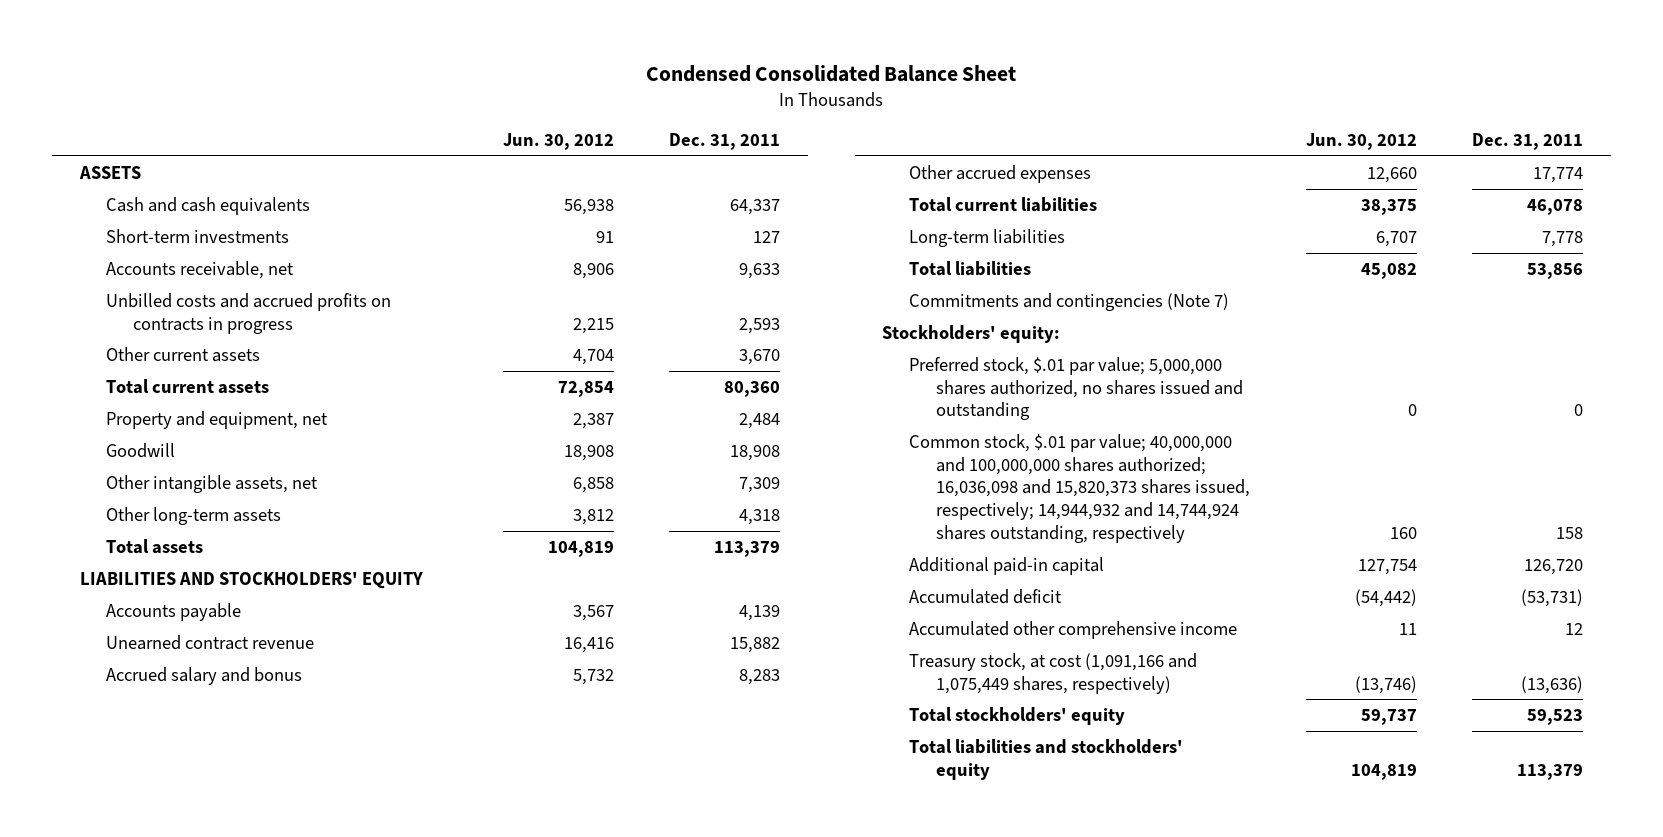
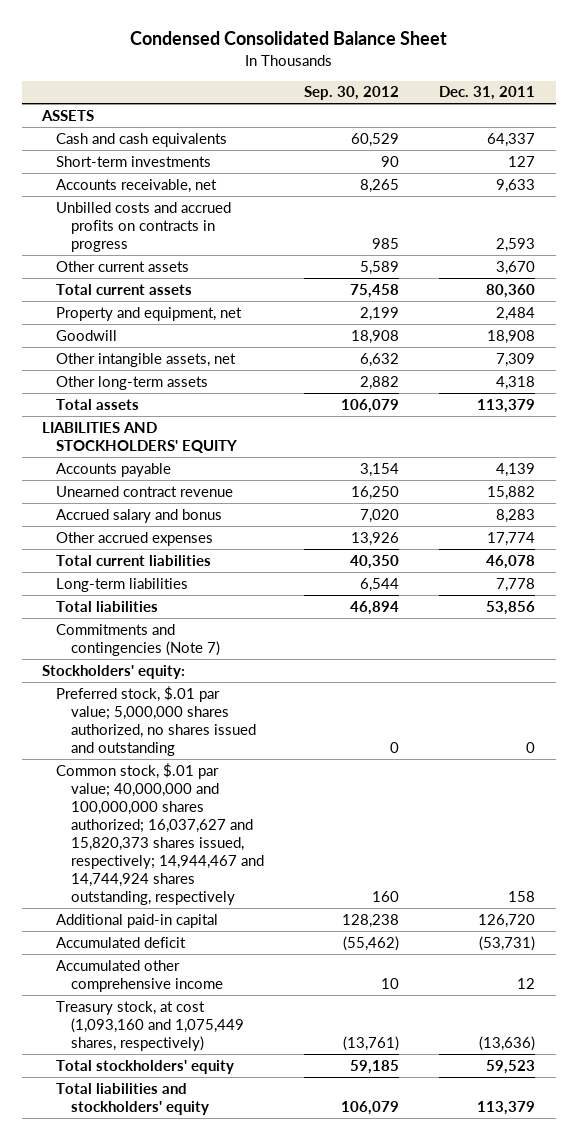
- | Jun. 30, 2012 | Dec. 31, 2011
+ | Sep. 30, 2012 | Dec. 31, 2011
- Common stock, $.01 par value; 40,000,000 and 100,000,000 shares authorized; 16,036,098 and 15,820,373 shares issued, respectively; 14,944,932 and 14,744,924 shares outstanding, respectively | 160 | 158
+ Common stock, $.01 par value; 40,000,000 and 100,000,000 shares authorized; 16,037,627 and 15,820,373 shares issued, respectively; 14,944,467 and 14,744,924 shares outstanding, respectively | 160 | 158
- Treasury stock, at cost (1,091,166 and 1,075,449 shares, respectively) | (13,746) | (13,636)
+ Treasury stock, at cost (1,093,160 and 1,075,449 shares, respectively) | (13,761) | (13,636)

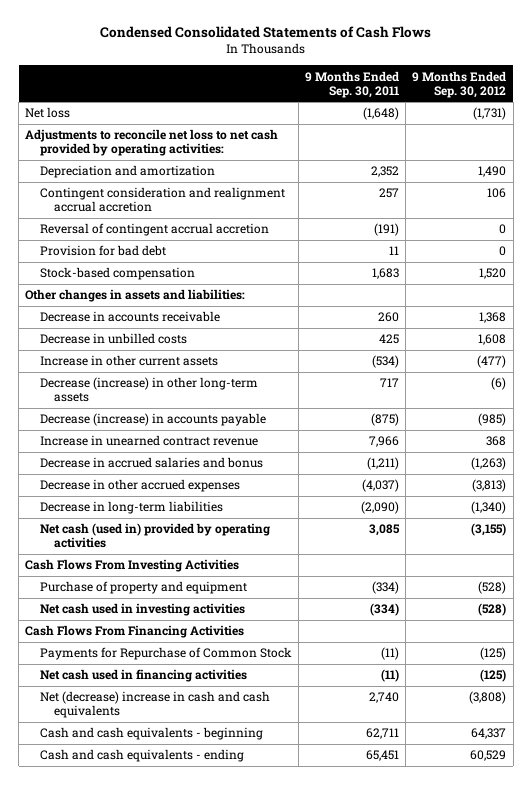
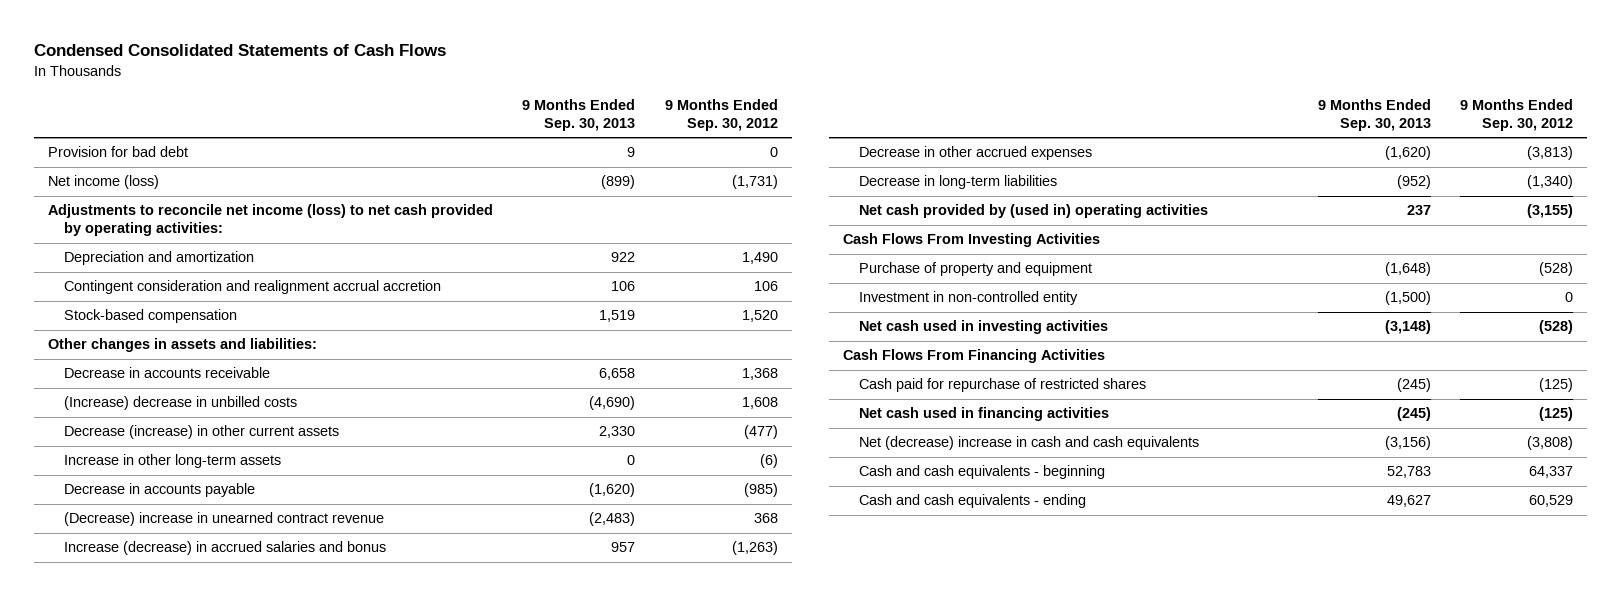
- | 9 Months Ended Sep. 30, 2011 | 9 Months Ended Sep. 30, 2012
+ | 9 Months Ended Sep. 30, 2013 | 9 Months Ended Sep. 30, 2012
- Net loss | (1,648) | (1,731)
- Adjustments to reconcile net loss to net cash provided by operating activities:
moved up: Provision for bad debt | 9 | 0
+ Net income (loss) | (899) | (1,731)
+ Adjustments to reconcile net income (loss) to net cash provided by operating activities:
- Reversal of contingent accrual accretion | (191) | 0
- Decrease in unbilled costs | 425 | 1,608
- Increase in other current assets | (534) | (477)
- Decrease (increase) in other long-term assets | 717 | (6)
- Decrease (increase) in accounts payable | (875) | (985)
- Increase in unearned contract revenue | 7,966 | 368
- Decrease in accrued salaries and bonus | (1,211) | (1,263)
+ (Increase) decrease in unbilled costs | (4,690) | 1,608
+ Decrease (increase) in other current assets | 2,330 | (477)
+ Increase in other long-term assets | 0 | (6)
+ Decrease in accounts payable | (1,620) | (985)
+ (Decrease) increase in unearned contract revenue | (2,483) | 368
+ Increase (decrease) in accrued salaries and bonus | 957 | (1,263)
- Net cash (used in) provided by operating activities | 3,085 | (3,155)
+ Net cash provided by (used in) operating activities | 237 | (3,155)
+ Investment in non-controlled entity | (1,500) | 0
- Payments for Repurchase of Common Stock | (11) | (125)
+ Cash paid for repurchase of restricted shares | (245) | (125)

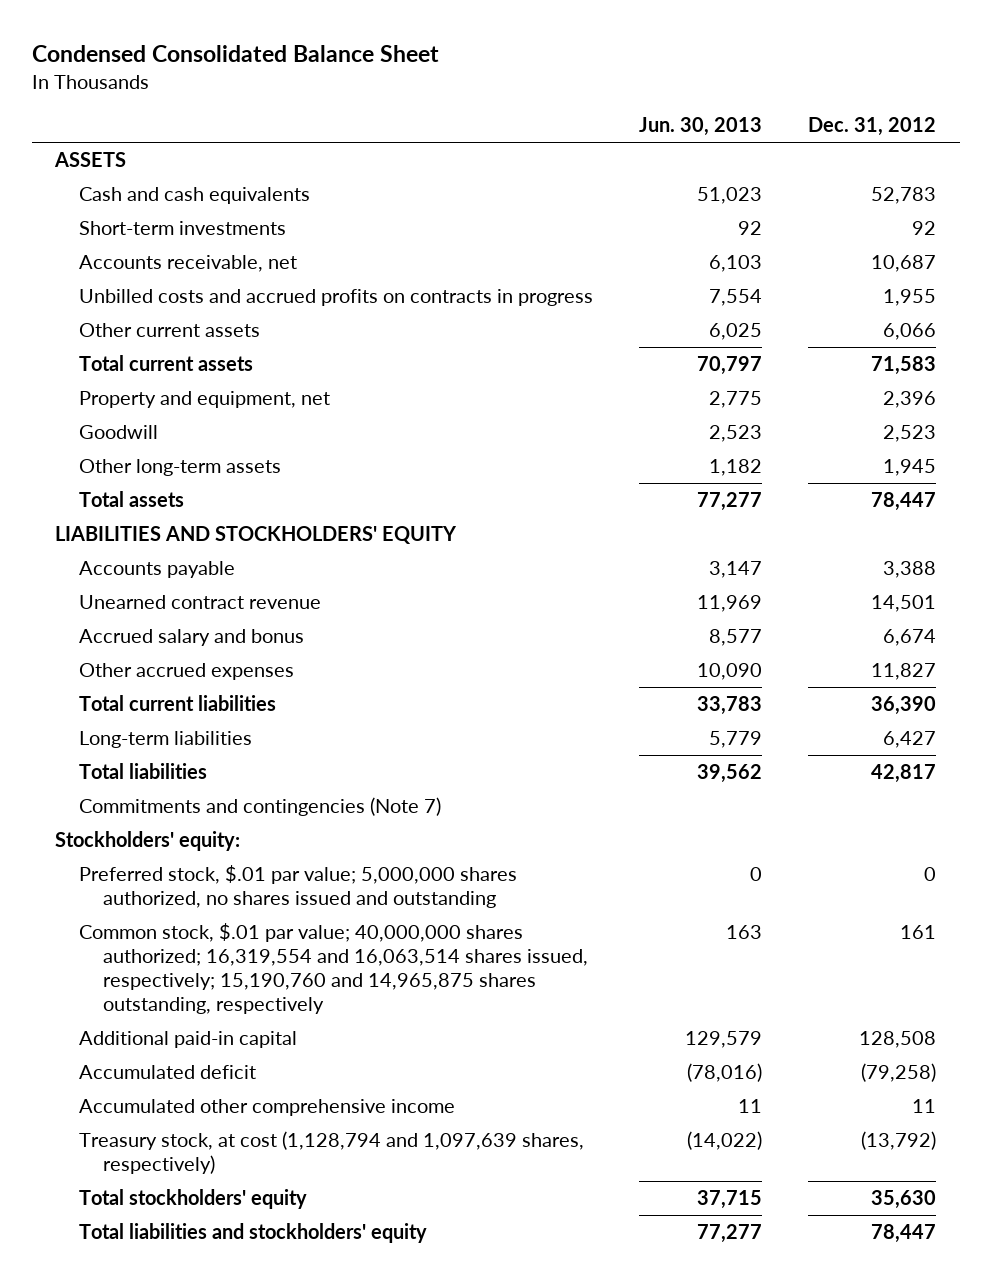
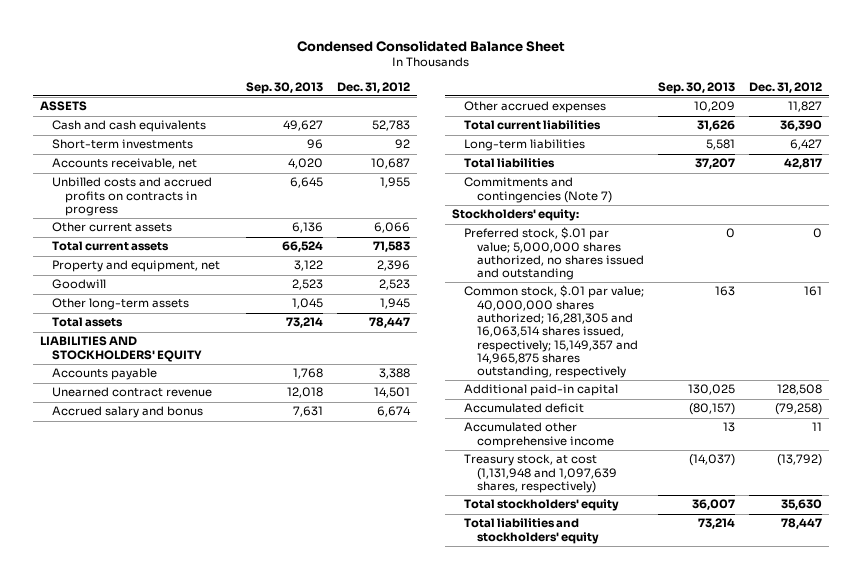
- | Jun. 30, 2013 | Dec. 31, 2012
+ | Sep. 30, 2013 | Dec. 31, 2012
- Common stock, $.01 par value; 40,000,000 shares authorized; 16,319,554 and 16,063,514 shares issued, respectively; 15,190,760 and 14,965,875 shares outstanding, respectively | 163 | 161
+ Common stock, $.01 par value; 40,000,000 shares authorized; 16,281,305 and 16,063,514 shares issued, respectively; 15,149,357 and 14,965,875 shares outstanding, respectively | 163 | 161
- Treasury stock, at cost (1,128,794 and 1,097,639 shares, respectively) | (14,022) | (13,792)
+ Treasury stock, at cost (1,131,948 and 1,097,639 shares, respectively) | (14,037) | (13,792)

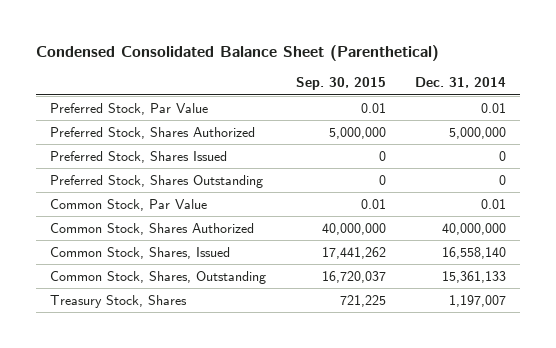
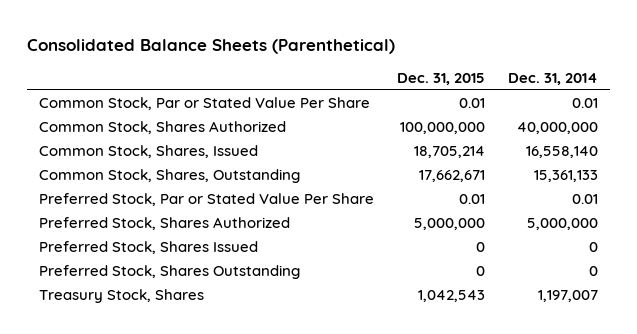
- Condensed Consolidated Balance Sheet (Parenthetical)
+ Consolidated Balance Sheets (Parenthetical)
- | Sep. 30, 2015 | Dec. 31, 2014
+ | Dec. 31, 2015 | Dec. 31, 2014
- Preferred Stock, Par Value | 0.01 | 0.01
- Common Stock, Par Value | 0.01 | 0.01
+ Common Stock, Par or Stated Value Per Share | 0.01 | 0.01
+ Preferred Stock, Par or Stated Value Per Share | 0.01 | 0.01
moved down: Preferred Stock, Shares Authorized | 5,000,000 | 5,000,000
moved down: Preferred Stock, Shares Issued | 0 | 0
moved down: Preferred Stock, Shares Outstanding | 0 | 0

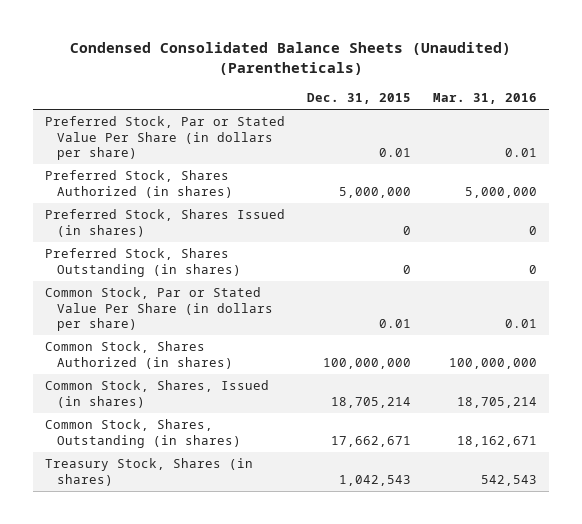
- Consolidated Balance Sheets (Parenthetical)
+ Condensed Consolidated Balance Sheets (Unaudited) (Parentheticals)
- | Dec. 31, 2015 | Dec. 31, 2014
+ | Dec. 31, 2015 | Mar. 31, 2016
- Common Stock, Par or Stated Value Per Share | 0.01 | 0.01
- Common Stock, Shares Authorized | 100,000,000 | 40,000,000
- Common Stock, Shares, Issued | 18,705,214 | 16,558,140
- Common Stock, Shares, Outstanding | 17,662,671 | 15,361,133
- Preferred Stock, Par or Stated Value Per Share | 0.01 | 0.01
- Preferred Stock, Shares Authorized | 5,000,000 | 5,000,000
- Preferred Stock, Shares Issued | 0 | 0
- Preferred Stock, Shares Outstanding | 0 | 0
- Treasury Stock, Shares | 1,042,543 | 1,197,007
+ Preferred Stock, Par or Stated Value Per Share (in dollars per share) | 0.01 | 0.01
+ Preferred Stock, Shares Authorized (in shares) | 5,000,000 | 5,000,000
+ Preferred Stock, Shares Issued (in shares) | 0 | 0
+ Preferred Stock, Shares Outstanding (in shares) | 0 | 0
+ Common Stock, Par or Stated Value Per Share (in dollars per share) | 0.01 | 0.01
+ Common Stock, Shares Authorized (in shares) | 100,000,000 | 100,000,000
+ Common Stock, Shares, Issued (in shares) | 18,705,214 | 18,705,214
+ Common Stock, Shares, Outstanding (in shares) | 17,662,671 | 18,162,671
+ Treasury Stock, Shares (in shares) | 1,042,543 | 542,543

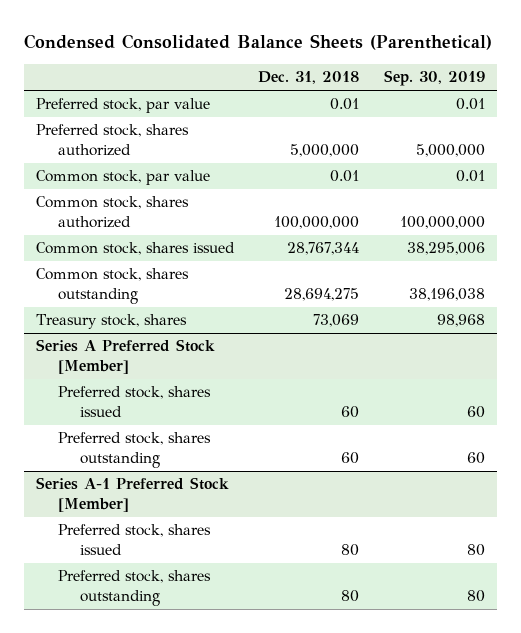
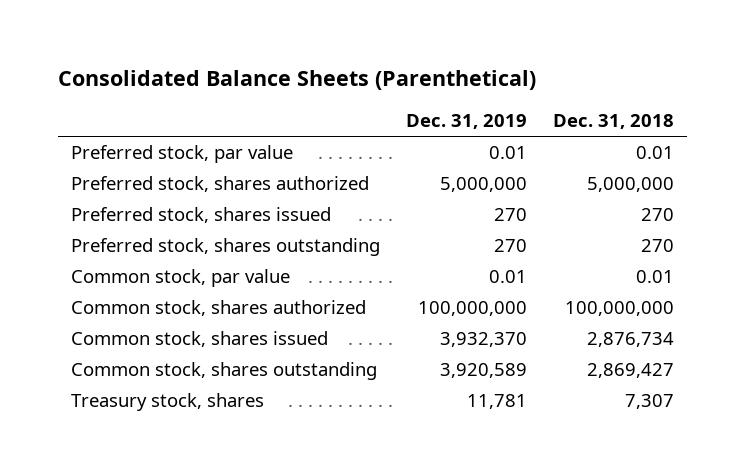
- Condensed Consolidated Balance Sheets (Parenthetical)
+ Consolidated Balance Sheets (Parenthetical)
- | Dec. 31, 2018 | Sep. 30, 2019
+ | Dec. 31, 2019 | Dec. 31, 2018
+ Preferred stock, shares issued | 270 | 270
+ Preferred stock, shares outstanding | 270 | 270
- Common stock, shares issued | 28,767,344 | 38,295,006
- Common stock, shares outstanding | 28,694,275 | 38,196,038
- Treasury stock, shares | 73,069 | 98,968
- Series A Preferred Stock [Member]
- Preferred stock, shares issued | 60 | 60
- Preferred stock, shares outstanding | 60 | 60
- Series A-1 Preferred Stock [Member]
- Preferred stock, shares issued | 80 | 80
- Preferred stock, shares outstanding | 80 | 80
+ Common stock, shares issued | 3,932,370 | 2,876,734
+ Common stock, shares outstanding | 3,920,589 | 2,869,427
+ Treasury stock, shares | 11,781 | 7,307

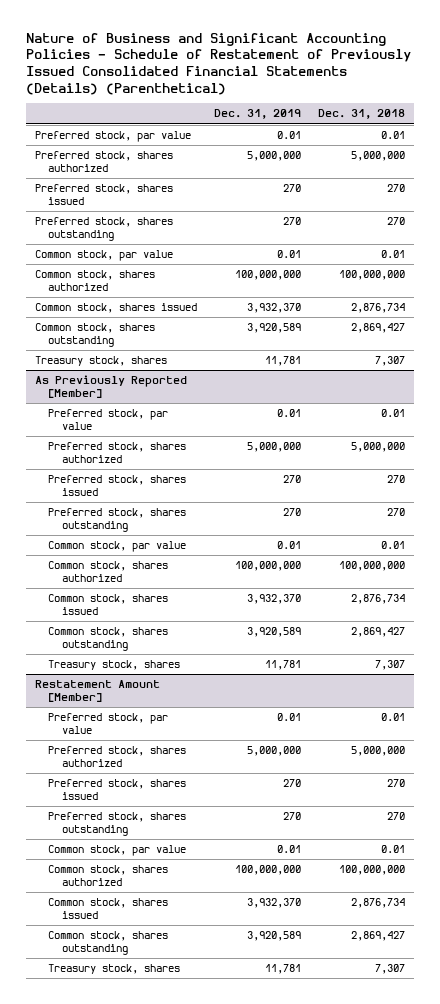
- Consolidated Balance Sheets (Parenthetical)
+ Nature of Business and Significant Accounting Policies - Schedule of Restatement of Previously Issued Consolidated Financial Statements (Details) (Parenthetical)
+ As Previously Reported [Member]
+ Preferred stock, par value | 0.01 | 0.01
+ Preferred stock, shares authorized | 5,000,000 | 5,000,000
+ Preferred stock, shares issued | 270 | 270
+ Preferred stock, shares outstanding | 270 | 270
+ Common stock, par value | 0.01 | 0.01
+ Common stock, shares authorized | 100,000,000 | 100,000,000
+ Common stock, shares issued | 3,932,370 | 2,876,734
+ Common stock, shares outstanding | 3,920,589 | 2,869,427
+ Treasury stock, shares | 11,781 | 7,307
+ Restatement Amount [Member]
+ Preferred stock, par value | 0.01 | 0.01
+ Preferred stock, shares authorized | 5,000,000 | 5,000,000
+ Preferred stock, shares issued | 270 | 270
+ Preferred stock, shares outstanding | 270 | 270
+ Common stock, par value | 0.01 | 0.01
+ Common stock, shares authorized | 100,000,000 | 100,000,000
+ Common stock, shares issued | 3,932,370 | 2,876,734
+ Common stock, shares outstanding | 3,920,589 | 2,869,427
+ Treasury stock, shares | 11,781 | 7,307

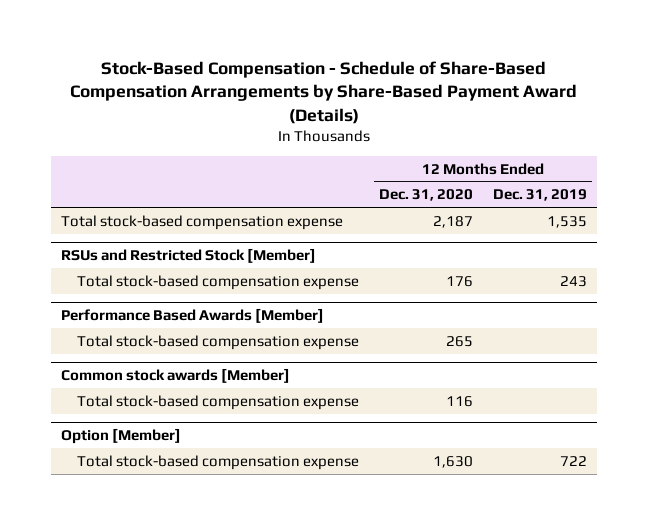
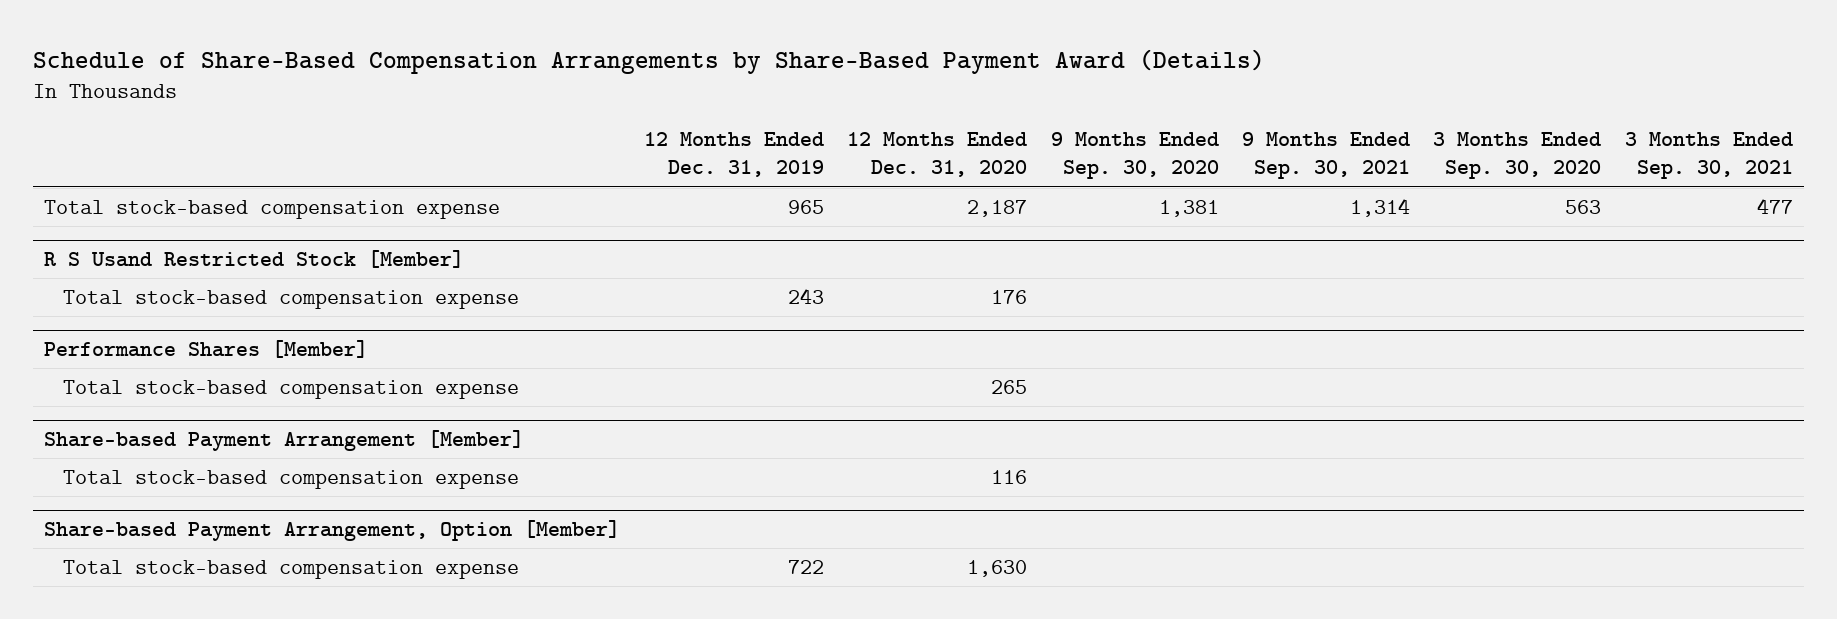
- Stock-Based Compensation - Schedule of Share-Based Compensation Arrangements by Share-Based Payment Award (Details)
+ Schedule of Share-Based Compensation Arrangements by Share-Based Payment Award (Details)
- | 12 Months Ended Dec. 31, 2020 | 12 Months Ended Dec. 31, 2019
+ | 12 Months Ended Dec. 31, 2019 | 12 Months Ended Dec. 31, 2020 | 9 Months Ended Sep. 30, 2020 | 9 Months Ended Sep. 30, 2021 | 3 Months Ended Sep. 30, 2020 | 3 Months Ended Sep. 30, 2021
- Total stock-based compensation expense | 2,187 | 1,535
- RSUs and Restricted Stock [Member]
+ Total stock-based compensation expense | 965 | 2,187 | 1,381 | 1,314 | 563 | 477
+ R S Usand Restricted Stock [Member]
- Performance Based Awards [Member]
+ Performance Shares [Member]
- Common stock awards [Member]
+ Share-based Payment Arrangement [Member]
- Option [Member]
+ Share-based Payment Arrangement, Option [Member]

